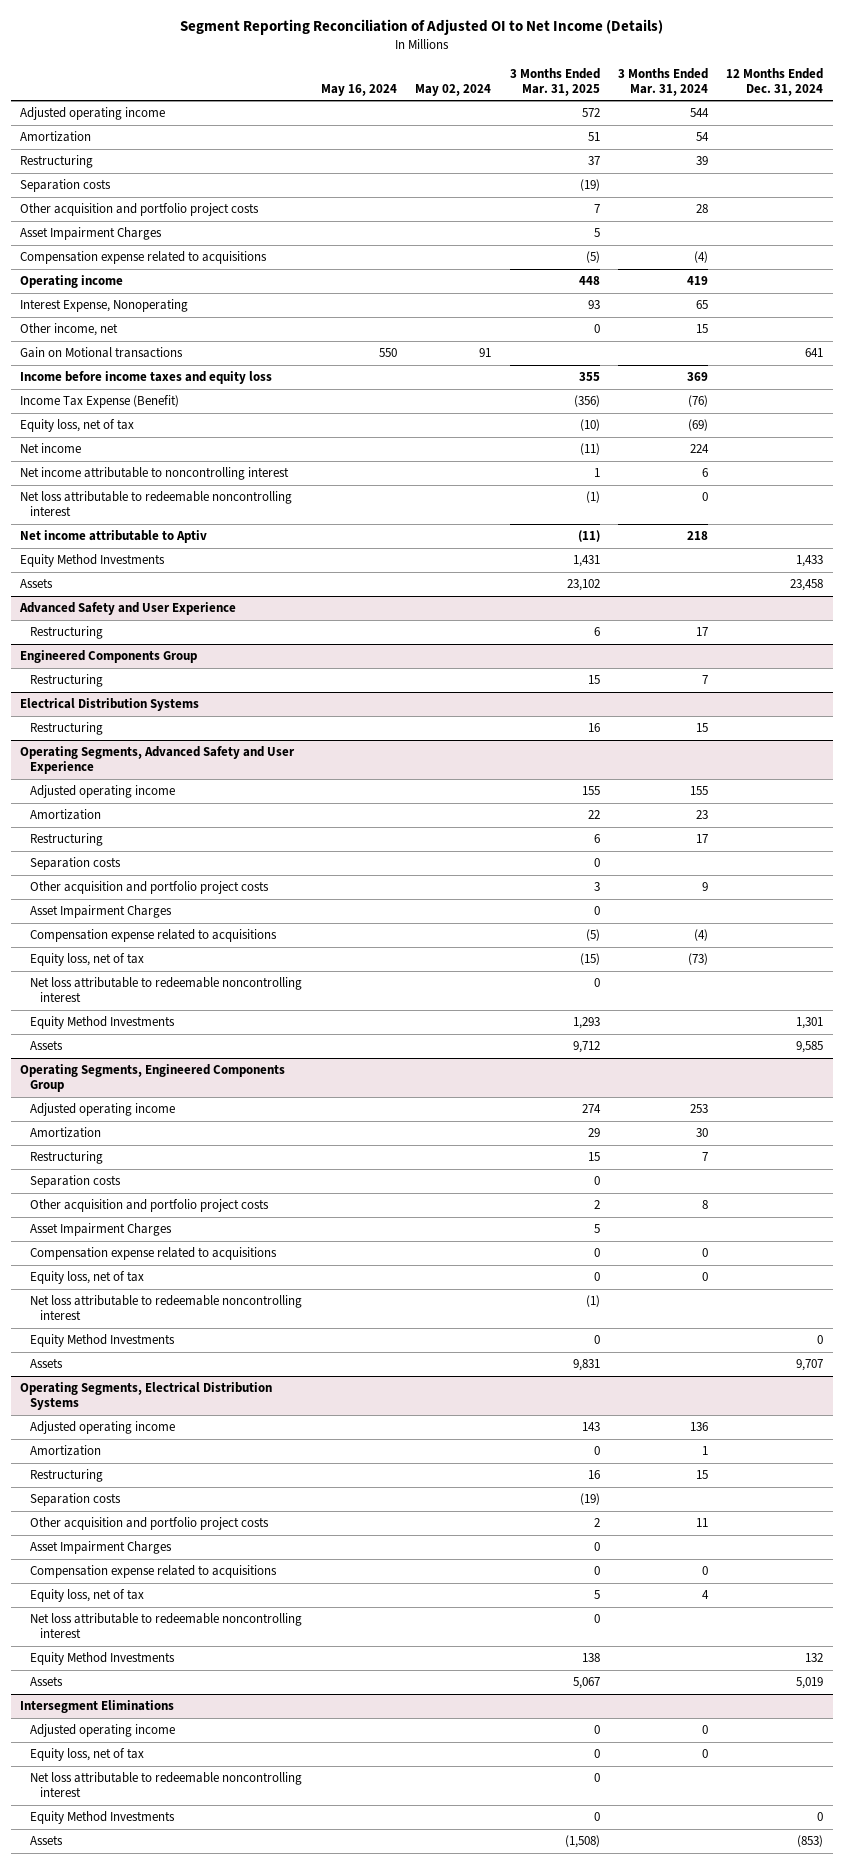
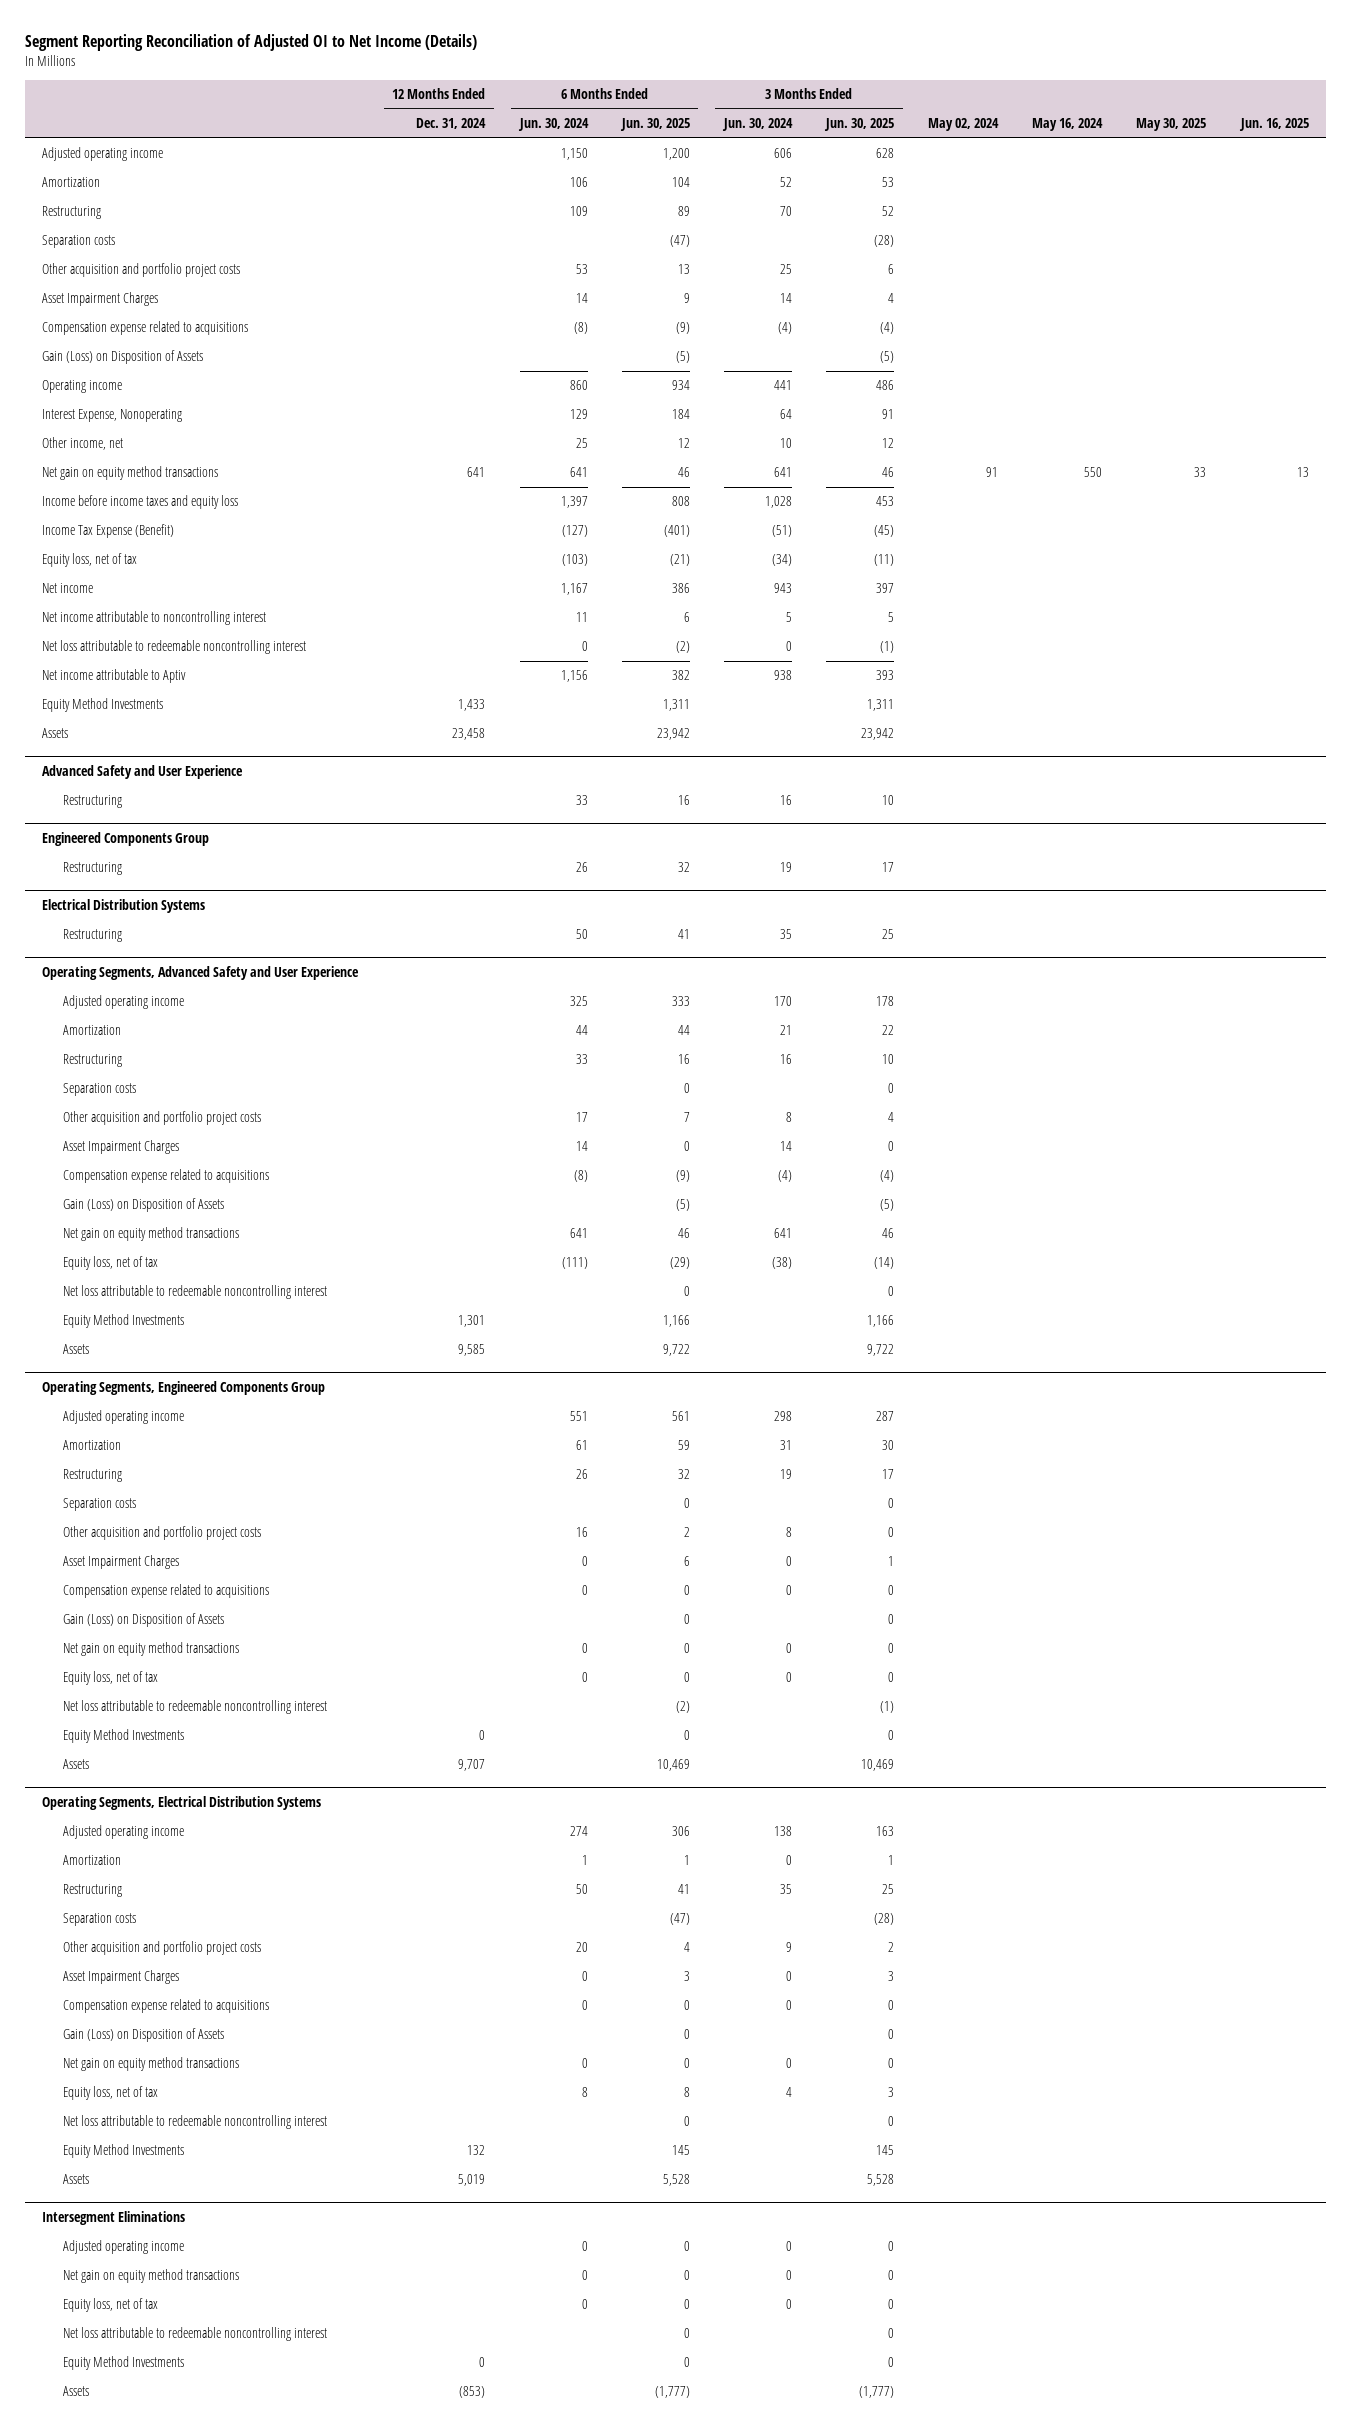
- | May 16, 2024 | May 02, 2024 | 3 Months Ended Mar. 31, 2025 | 3 Months Ended Mar. 31, 2024 | 12 Months Ended Dec. 31, 2024
+ | 12 Months Ended Dec. 31, 2024 | 6 Months Ended Jun. 30, 2024 | 6 Months Ended Jun. 30, 2025 | 3 Months Ended Jun. 30, 2024 | 3 Months Ended Jun. 30, 2025 | May 02, 2024 | May 16, 2024 | May 30, 2025 | Jun. 16, 2025
+ Gain (Loss) on Disposition of Assets | | | (5) | | (5) | | | |
- Gain on Motional transactions | 550 | 91 | | | 641
+ Net gain on equity method transactions | 641 | 641 | 46 | 641 | 46 | 91 | 550 | 33 | 13
@ Operating Segments, Advanced Safety and User Experience
+ Gain (Loss) on Disposition of Assets | | | (5) | | (5) | | | |
+ Net gain on equity method transactions | | 641 | 46 | 641 | 46 | | | |
@ Operating Segments, Engineered Components Group
+ Gain (Loss) on Disposition of Assets | | | 0 | | 0 | | | |
+ Net gain on equity method transactions | | 0 | 0 | 0 | 0 | | | |
@ Operating Segments, Electrical Distribution Systems
+ Gain (Loss) on Disposition of Assets | | | 0 | | 0 | | | |
+ Net gain on equity method transactions | | 0 | 0 | 0 | 0 | | | |
@ Intersegment Eliminations
+ Net gain on equity method transactions | | 0 | 0 | 0 | 0 | | | |

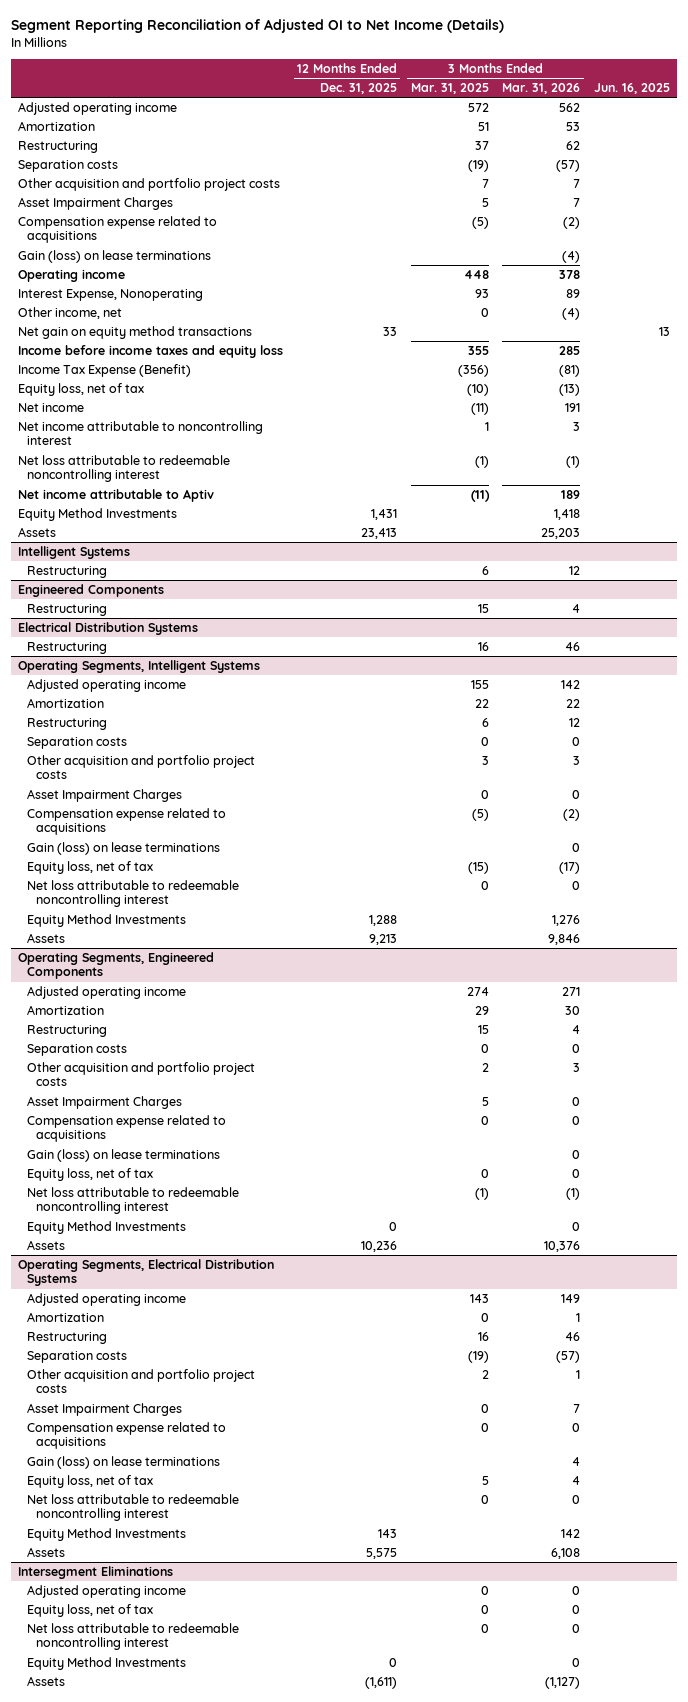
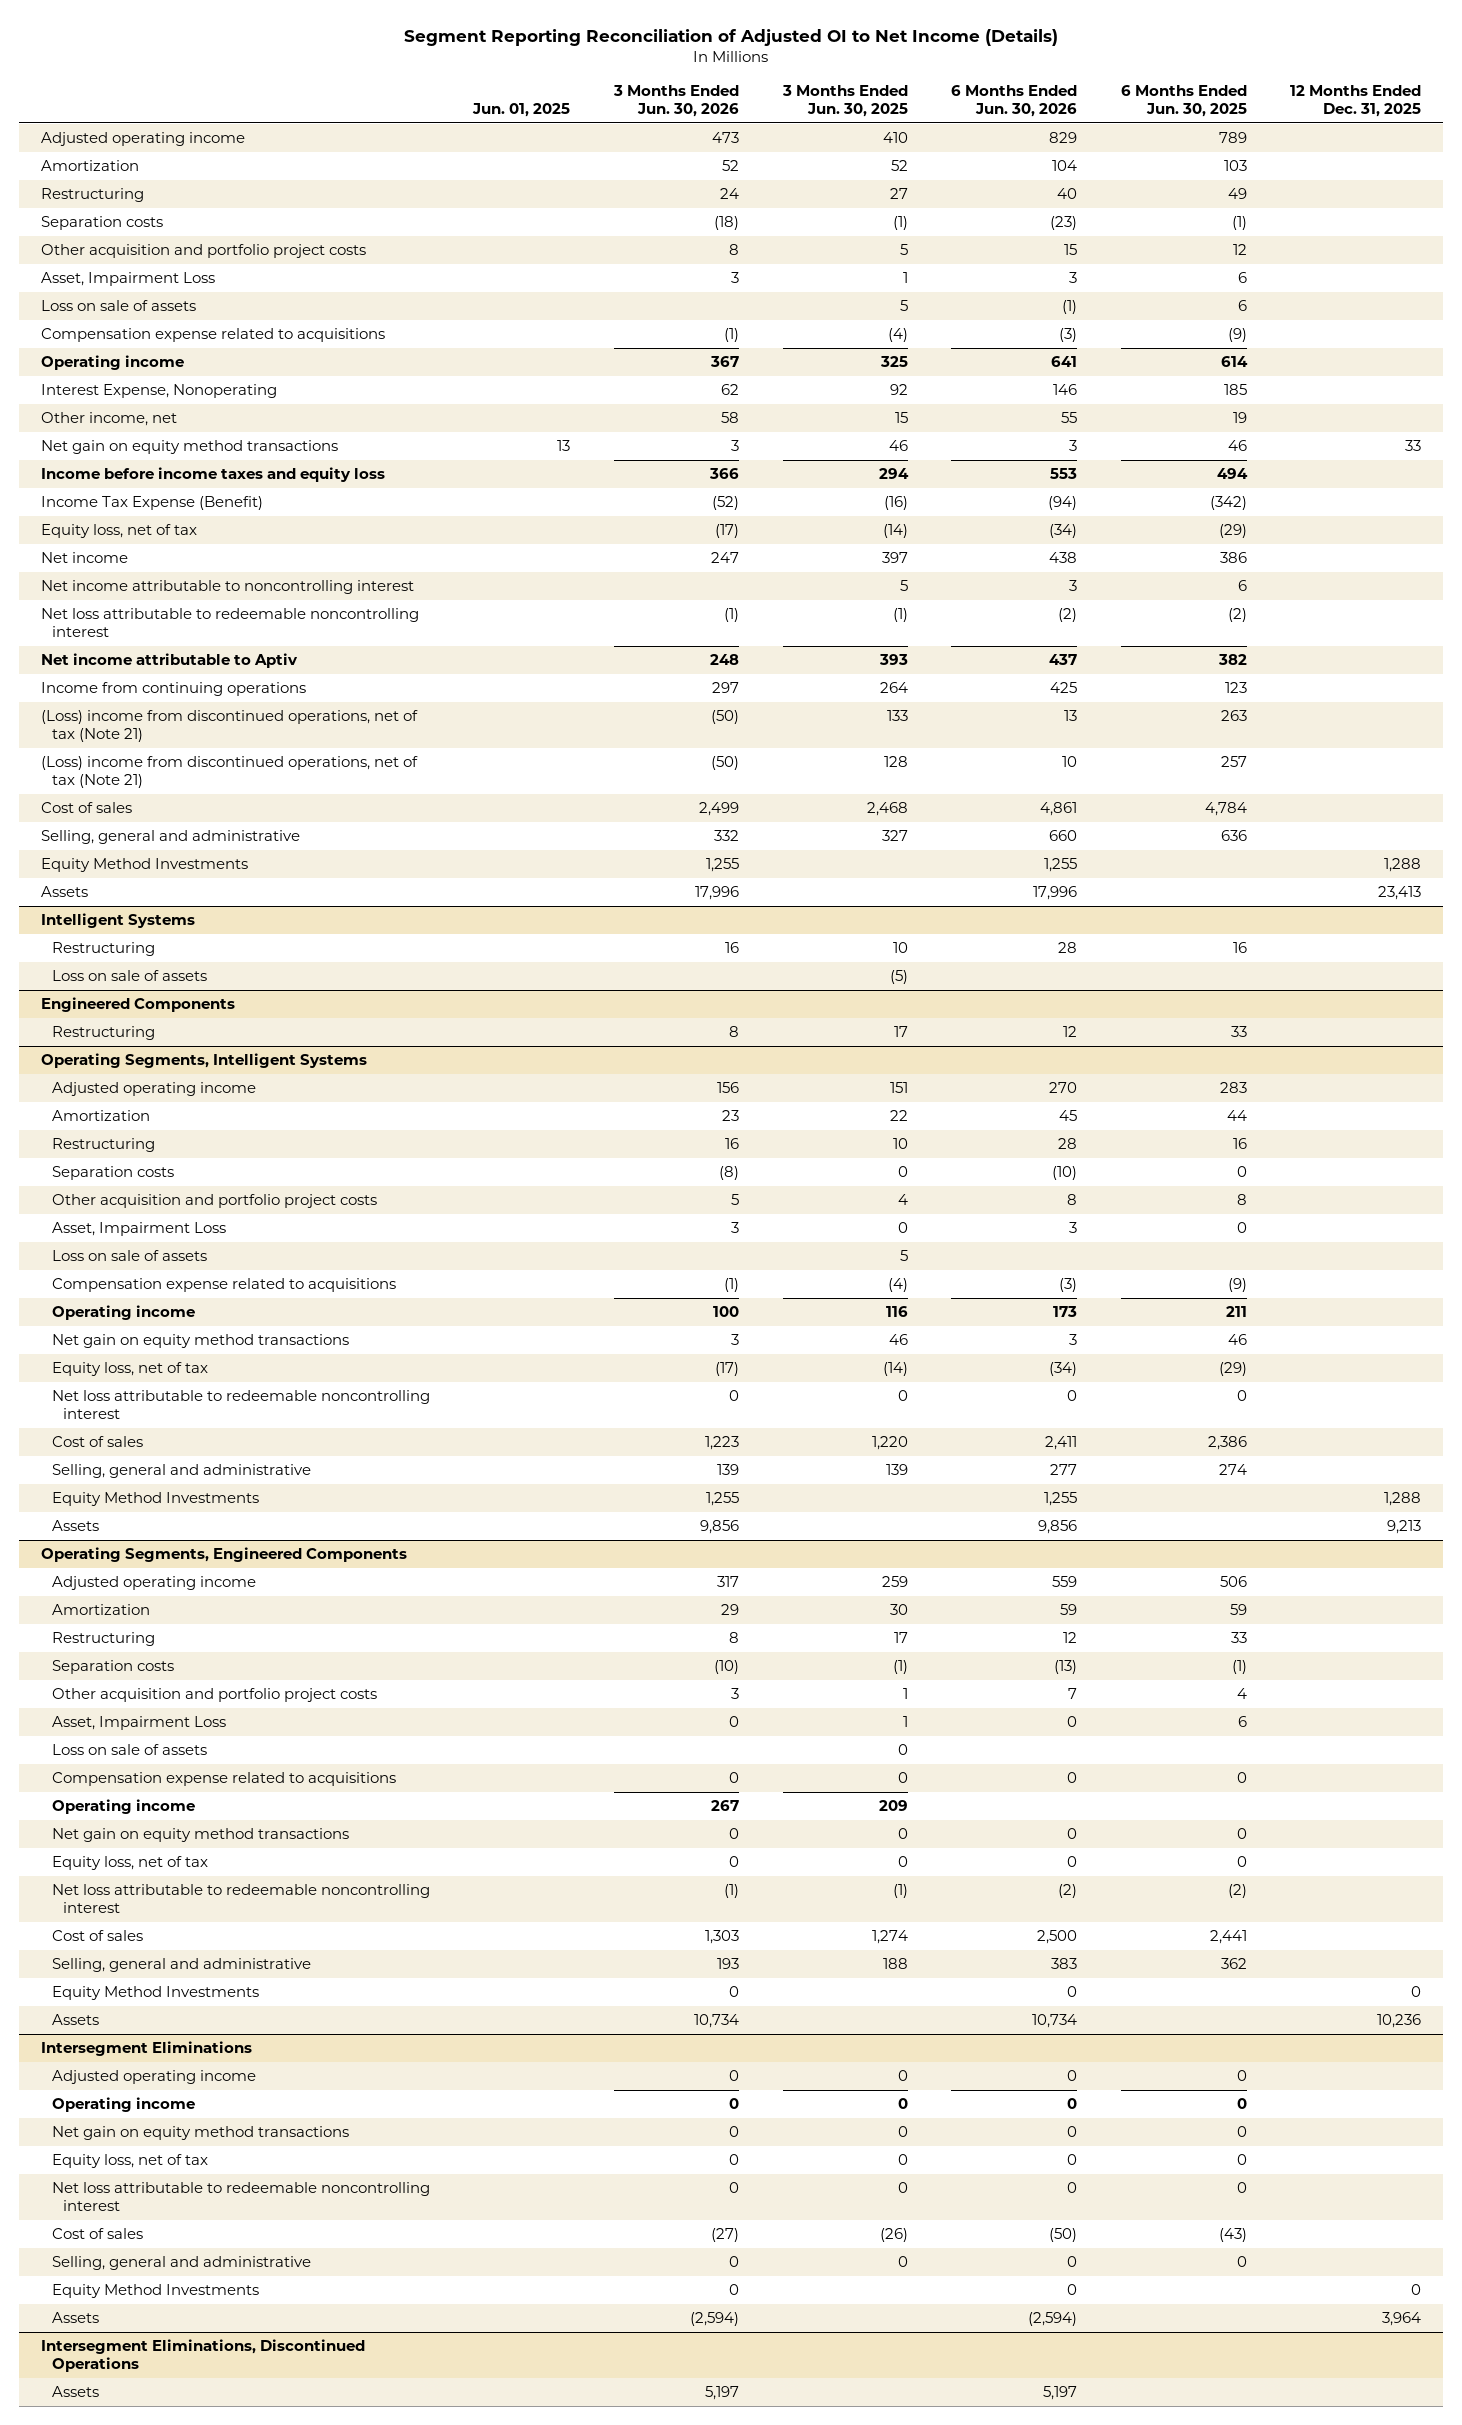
- | 12 Months Ended Dec. 31, 2025 | 3 Months Ended Mar. 31, 2025 | 3 Months Ended Mar. 31, 2026 | Jun. 16, 2025
+ | Jun. 01, 2025 | 3 Months Ended Jun. 30, 2026 | 3 Months Ended Jun. 30, 2025 | 6 Months Ended Jun. 30, 2026 | 6 Months Ended Jun. 30, 2025 | 12 Months Ended Dec. 31, 2025
- Asset Impairment Charges | | 5 | 7 |
+ Asset, Impairment Loss | | 3 | 1 | 3 | 6 |
+ Loss on sale of assets | | | 5 | (1) | 6 |
- Gain (loss) on lease terminations | | | (4) |
- Equity Method Investments | 1,431 | | 1,418 |
+ Income from continuing operations | | 297 | 264 | 425 | 123 |
+ (Loss) income from discontinued operations, net of tax (Note 21) | | (50) | 133 | 13 | 263 |
+ (Loss) income from discontinued operations, net of tax (Note 21) | | (50) | 128 | 10 | 257 |
+ Cost of sales | | 2,499 | 2,468 | 4,861 | 4,784 |
+ Selling, general and administrative | | 332 | 327 | 660 | 636 |
+ Equity Method Investments | | 1,255 | | 1,255 | | 1,288
@ Intelligent Systems
+ Loss on sale of assets | | | (5) | | |
- Electrical Distribution Systems
- Restructuring | | 16 | 46 |
@ Operating Segments, Intelligent Systems
- Asset Impairment Charges | | 0 | 0 |
+ Asset, Impairment Loss | | 3 | 0 | 3 | 0 |
+ Loss on sale of assets | | | 5 | | |
- Gain (loss) on lease terminations | | | 0 |
+ Operating income | | 100 | 116 | 173 | 211 |
+ Net gain on equity method transactions | | 3 | 46 | 3 | 46 |
+ Cost of sales | | 1,223 | 1,220 | 2,411 | 2,386 |
+ Selling, general and administrative | | 139 | 139 | 277 | 274 |
@ Operating Segments, Engineered Components
- Asset Impairment Charges | | 5 | 0 |
+ Asset, Impairment Loss | | 0 | 1 | 0 | 6 |
+ Loss on sale of assets | | | 0 | | |
- Gain (loss) on lease terminations | | | 0 |
+ Operating income | | 267 | 209 | | |
+ Net gain on equity method transactions | | 0 | 0 | 0 | 0 |
+ Cost of sales | | 1,303 | 1,274 | 2,500 | 2,441 |
+ Selling, general and administrative | | 193 | 188 | 383 | 362 |
- Operating Segments, Electrical Distribution Systems
- Adjusted operating income | | 143 | 149 |
- Amortization | | 0 | 1 |
- Restructuring | | 16 | 46 |
- Separation costs | | (19) | (57) |
- Other acquisition and portfolio project costs | | 2 | 1 |
- Asset Impairment Charges | | 0 | 7 |
- Compensation expense related to acquisitions | | 0 | 0 |
- Gain (loss) on lease terminations | | | 4 |
- Equity loss, net of tax | | 5 | 4 |
- Net loss attributable to redeemable noncontrolling interest | | 0 | 0 |
- Equity Method Investments | 143 | | 142 |
- Assets | 5,575 | | 6,108 |
@ Intersegment Eliminations
+ Operating income | | 0 | 0 | 0 | 0 |
+ Net gain on equity method transactions | | 0 | 0 | 0 | 0 |
+ Cost of sales | | (27) | (26) | (50) | (43) |
+ Selling, general and administrative | | 0 | 0 | 0 | 0 |
- Assets | (1,611) | | (1,127) |
+ Assets | | (2,594) | | (2,594) | | 3,964
+ Intersegment Eliminations, Discontinued Operations
+ Assets | | 5,197 | | 5,197 | |

